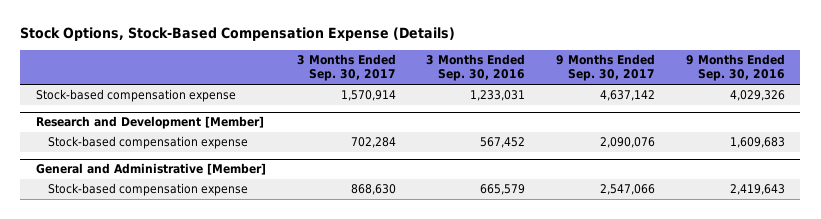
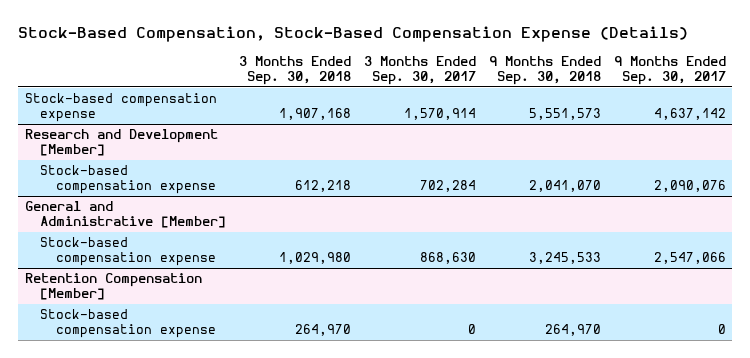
- Stock Options, Stock-Based Compensation Expense (Details)
+ Stock-Based Compensation, Stock-Based Compensation Expense (Details)
- | 3 Months Ended Sep. 30, 2017 | 3 Months Ended Sep. 30, 2016 | 9 Months Ended Sep. 30, 2017 | 9 Months Ended Sep. 30, 2016
+ | 3 Months Ended Sep. 30, 2018 | 3 Months Ended Sep. 30, 2017 | 9 Months Ended Sep. 30, 2018 | 9 Months Ended Sep. 30, 2017
+ Retention Compensation [Member]
+ Stock-based compensation expense | 264,970 | 0 | 264,970 | 0

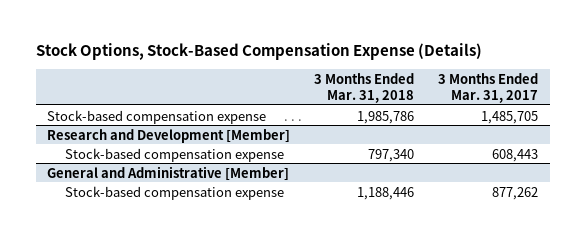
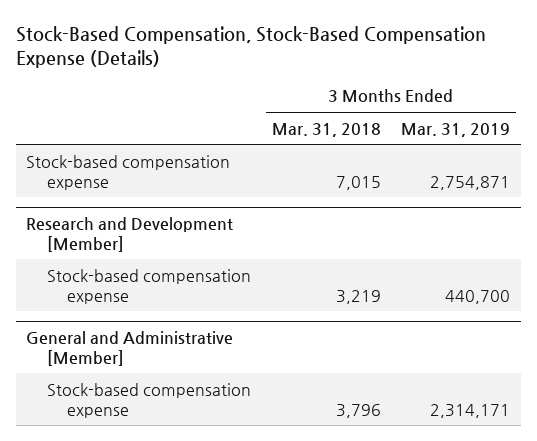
- Stock Options, Stock-Based Compensation Expense (Details)
+ Stock-Based Compensation, Stock-Based Compensation Expense (Details)
- | 3 Months Ended Mar. 31, 2018 | 3 Months Ended Mar. 31, 2017
+ | 3 Months Ended Mar. 31, 2018 | 3 Months Ended Mar. 31, 2019
- Stock-based compensation expense | 1,985,786 | 1,485,705
+ Stock-based compensation expense | 7,015 | 2,754,871
@ Research and Development [Member]
- Stock-based compensation expense | 797,340 | 608,443
+ Stock-based compensation expense | 3,219 | 440,700
@ General and Administrative [Member]
- Stock-based compensation expense | 1,188,446 | 877,262
+ Stock-based compensation expense | 3,796 | 2,314,171

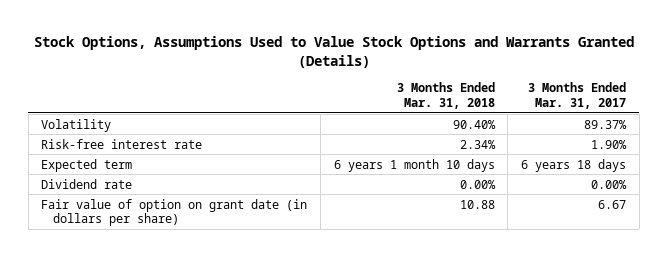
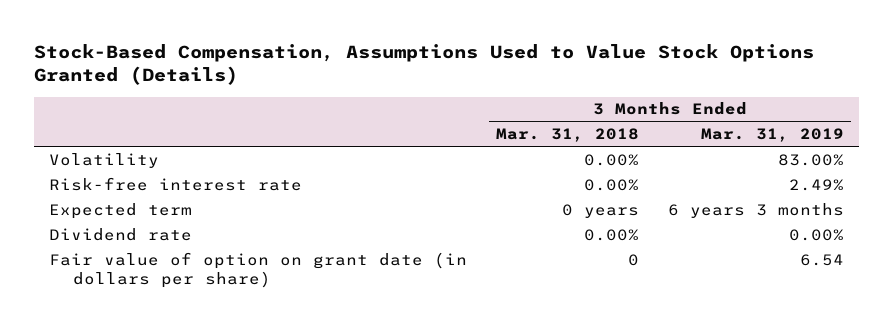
- Stock Options, Assumptions Used to Value Stock Options and Warrants Granted (Details)
+ Stock-Based Compensation, Assumptions Used to Value Stock Options Granted (Details)
- | 3 Months Ended Mar. 31, 2018 | 3 Months Ended Mar. 31, 2017
+ | 3 Months Ended Mar. 31, 2018 | 3 Months Ended Mar. 31, 2019
- Volatility | 90.40% | 89.37%
- Risk-free interest rate | 2.34% | 1.90%
- Expected term | 6 years 1 month 10 days | 6 years 18 days
+ Volatility | 0.00% | 83.00%
+ Risk-free interest rate | 0.00% | 2.49%
+ Expected term | 0 years | 6 years 3 months
- Fair value of option on grant date (in dollars per share) | 10.88 | 6.67
+ Fair value of option on grant date (in dollars per share) | 0 | 6.54

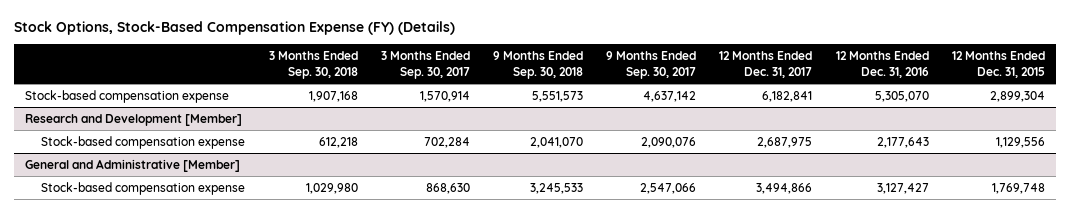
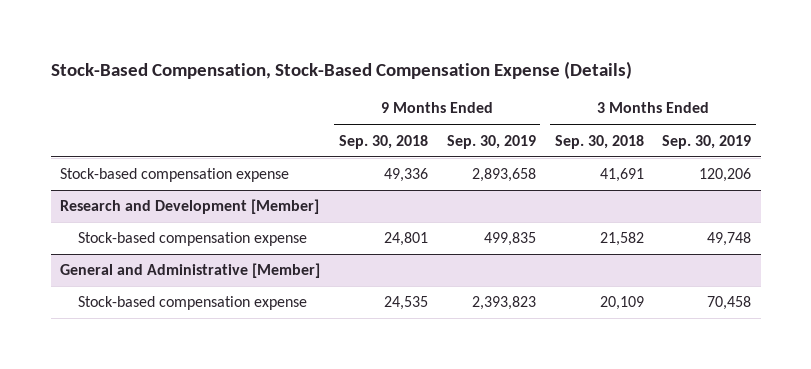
- Stock Options, Stock-Based Compensation Expense (FY) (Details)
+ Stock-Based Compensation, Stock-Based Compensation Expense (Details)
- | 3 Months Ended Sep. 30, 2018 | 3 Months Ended Sep. 30, 2017 | 9 Months Ended Sep. 30, 2018 | 9 Months Ended Sep. 30, 2017 | 12 Months Ended Dec. 31, 2017 | 12 Months Ended Dec. 31, 2016 | 12 Months Ended Dec. 31, 2015
+ | 9 Months Ended Sep. 30, 2018 | 9 Months Ended Sep. 30, 2019 | 3 Months Ended Sep. 30, 2018 | 3 Months Ended Sep. 30, 2019
- Stock-based compensation expense | 1,907,168 | 1,570,914 | 5,551,573 | 4,637,142 | 6,182,841 | 5,305,070 | 2,899,304
+ Stock-based compensation expense | 49,336 | 2,893,658 | 41,691 | 120,206
@ Research and Development [Member]
- Stock-based compensation expense | 612,218 | 702,284 | 2,041,070 | 2,090,076 | 2,687,975 | 2,177,643 | 1,129,556
+ Stock-based compensation expense | 24,801 | 499,835 | 21,582 | 49,748
@ General and Administrative [Member]
- Stock-based compensation expense | 1,029,980 | 868,630 | 3,245,533 | 2,547,066 | 3,494,866 | 3,127,427 | 1,769,748
+ Stock-based compensation expense | 24,535 | 2,393,823 | 20,109 | 70,458

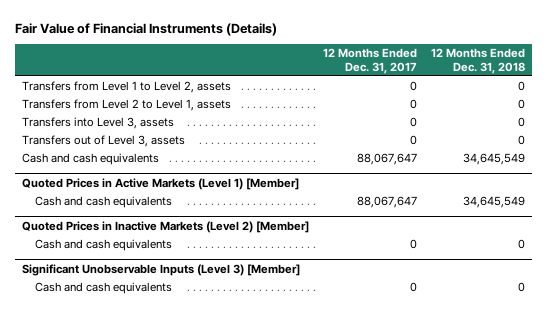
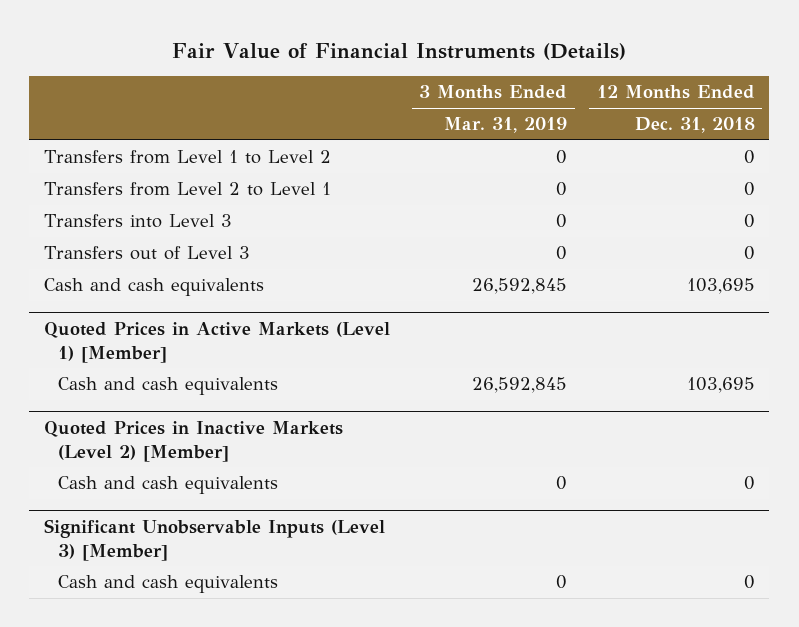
- | 12 Months Ended Dec. 31, 2017 | 12 Months Ended Dec. 31, 2018
+ | 3 Months Ended Mar. 31, 2019 | 12 Months Ended Dec. 31, 2018
- Transfers from Level 1 to Level 2, assets | 0 | 0
- Transfers from Level 2 to Level 1, assets | 0 | 0
- Transfers into Level 3, assets | 0 | 0
- Transfers out of Level 3, assets | 0 | 0
- Cash and cash equivalents | 88,067,647 | 34,645,549
+ Transfers from Level 1 to Level 2 | 0 | 0
+ Transfers from Level 2 to Level 1 | 0 | 0
+ Transfers into Level 3 | 0 | 0
+ Transfers out of Level 3 | 0 | 0
+ Cash and cash equivalents | 26,592,845 | 103,695
@ Quoted Prices in Active Markets (Level 1) [Member]
- Cash and cash equivalents | 88,067,647 | 34,645,549
+ Cash and cash equivalents | 26,592,845 | 103,695

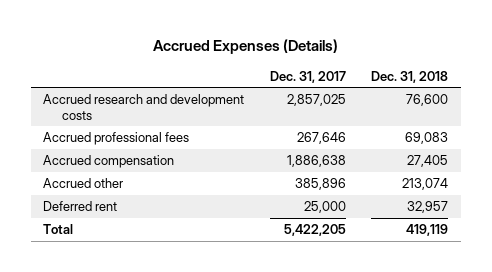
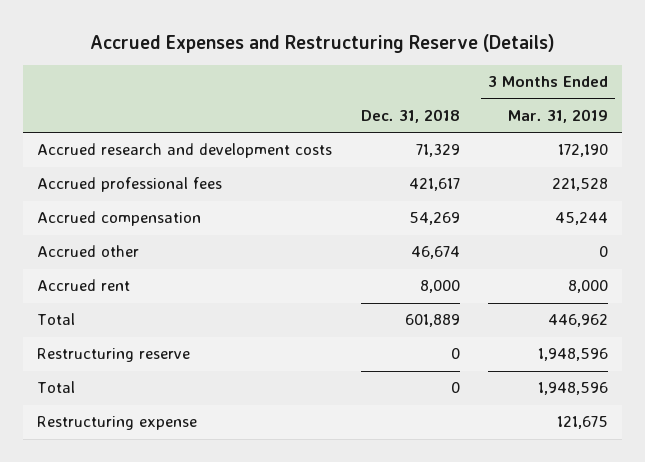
- Accrued Expenses (Details)
+ Accrued Expenses and Restructuring Reserve (Details)
- | Dec. 31, 2017 | Dec. 31, 2018
+ | Dec. 31, 2018 | 3 Months Ended Mar. 31, 2019
- Accrued research and development costs | 2,857,025 | 76,600
- Accrued professional fees | 267,646 | 69,083
- Accrued compensation | 1,886,638 | 27,405
- Accrued other | 385,896 | 213,074
- Deferred rent | 25,000 | 32,957
- Total | 5,422,205 | 419,119
+ Accrued research and development costs | 71,329 | 172,190
+ Accrued professional fees | 421,617 | 221,528
+ Accrued compensation | 54,269 | 45,244
+ Accrued other | 46,674 | 0
+ Accrued rent | 8,000 | 8,000
+ Total | 601,889 | 446,962
+ Restructuring reserve | 0 | 1,948,596
+ Total | 0 | 1,948,596
+ Restructuring expense | | 121,675

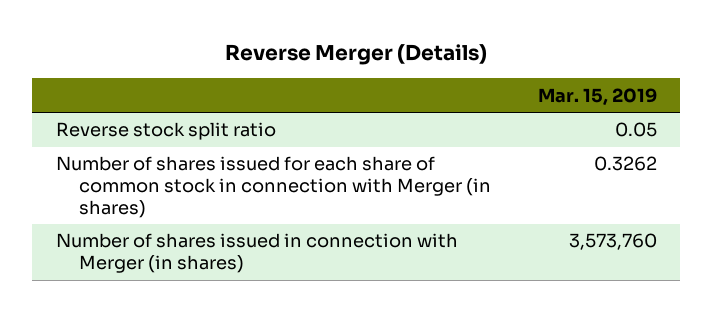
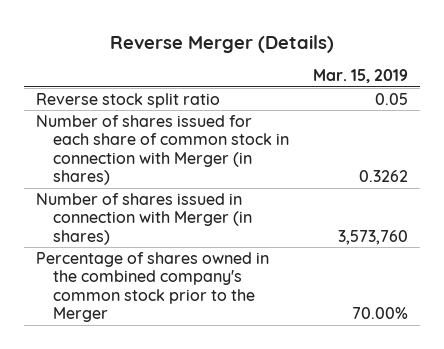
+ Percentage of shares owned in the combined company's common stock prior to the Merger | 70.00%

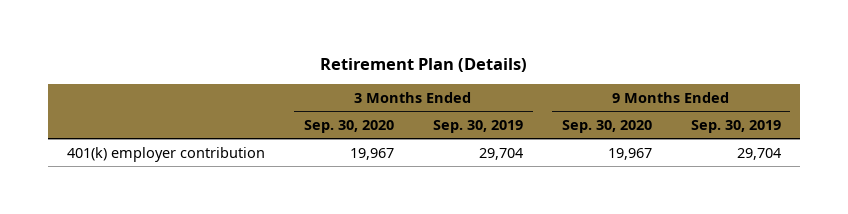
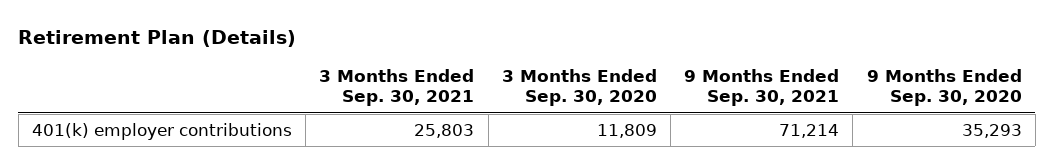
- | 3 Months Ended Sep. 30, 2020 | 3 Months Ended Sep. 30, 2019 | 9 Months Ended Sep. 30, 2020 | 9 Months Ended Sep. 30, 2019
+ | 3 Months Ended Sep. 30, 2021 | 3 Months Ended Sep. 30, 2020 | 9 Months Ended Sep. 30, 2021 | 9 Months Ended Sep. 30, 2020
- 401(k) employer contribution | 19,967 | 29,704 | 19,967 | 29,704
+ 401(k) employer contributions | 25,803 | 11,809 | 71,214 | 35,293

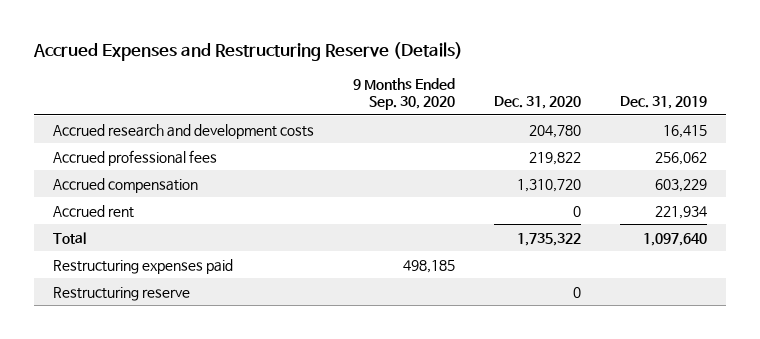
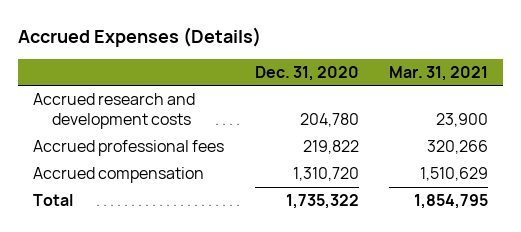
- Accrued Expenses and Restructuring Reserve (Details)
+ Accrued Expenses (Details)
- | 9 Months Ended Sep. 30, 2020 | Dec. 31, 2020 | Dec. 31, 2019
+ | Dec. 31, 2020 | Mar. 31, 2021
- Accrued rent | | 0 | 221,934
- Restructuring expenses paid | 498,185 | |
- Restructuring reserve | | 0 |

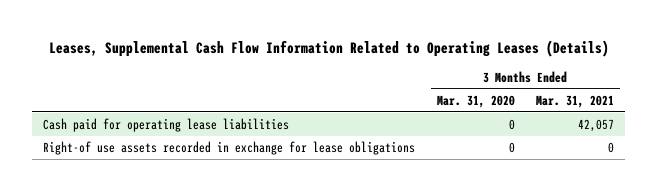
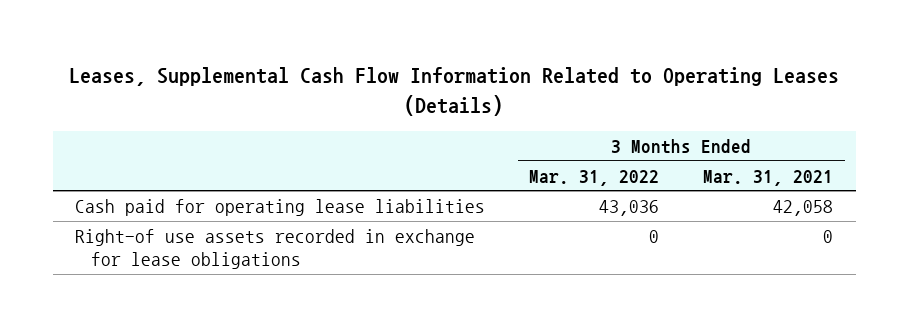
- | 3 Months Ended Mar. 31, 2020 | 3 Months Ended Mar. 31, 2021
+ | 3 Months Ended Mar. 31, 2022 | 3 Months Ended Mar. 31, 2021
- Cash paid for operating lease liabilities | 0 | 42,057
+ Cash paid for operating lease liabilities | 43,036 | 42,058

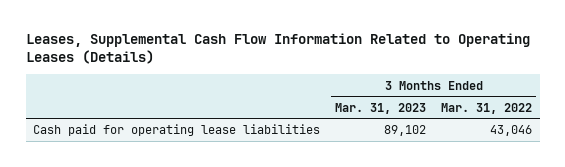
- | 3 Months Ended Mar. 31, 2022 | 3 Months Ended Mar. 31, 2021
+ | 3 Months Ended Mar. 31, 2023 | 3 Months Ended Mar. 31, 2022
- Cash paid for operating lease liabilities | 43,036 | 42,058
- Right-of use assets recorded in exchange for lease obligations | 0 | 0
+ Cash paid for operating lease liabilities | 89,102 | 43,046

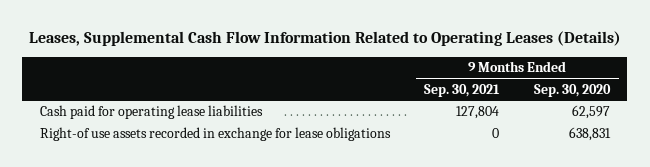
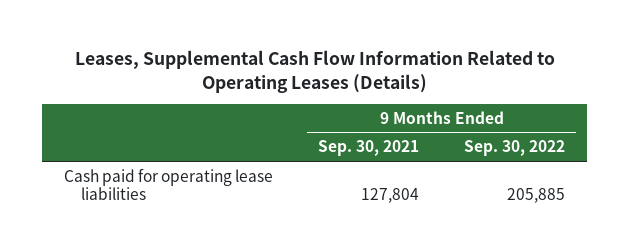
- | 9 Months Ended Sep. 30, 2021 | 9 Months Ended Sep. 30, 2020
+ | 9 Months Ended Sep. 30, 2021 | 9 Months Ended Sep. 30, 2022
- Right-of use assets recorded in exchange for lease obligations | 0 | 638,831

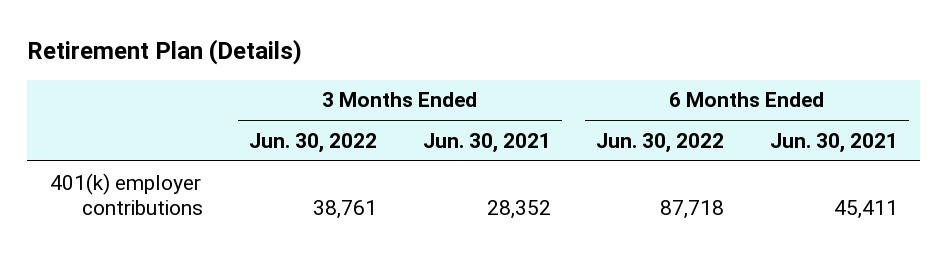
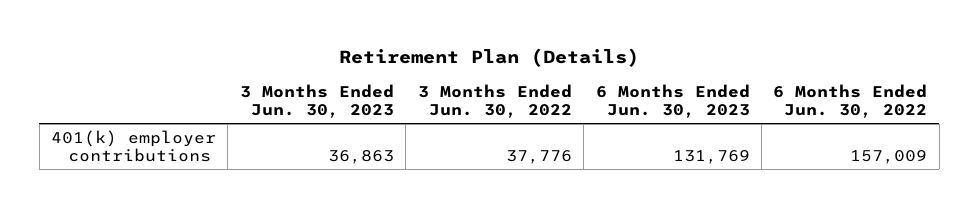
- | 3 Months Ended Jun. 30, 2022 | 3 Months Ended Jun. 30, 2021 | 6 Months Ended Jun. 30, 2022 | 6 Months Ended Jun. 30, 2021
+ | 3 Months Ended Jun. 30, 2023 | 3 Months Ended Jun. 30, 2022 | 6 Months Ended Jun. 30, 2023 | 6 Months Ended Jun. 30, 2022
- 401(k) employer contributions | 38,761 | 28,352 | 87,718 | 45,411
+ 401(k) employer contributions | 36,863 | 37,776 | 131,769 | 157,009

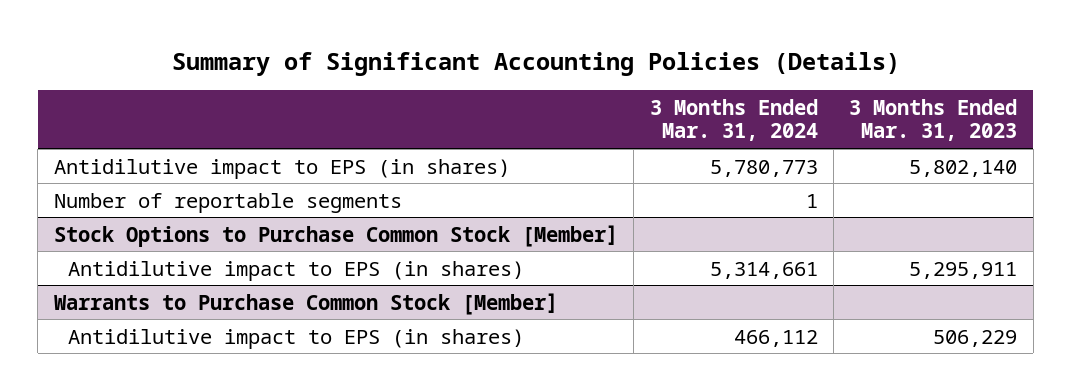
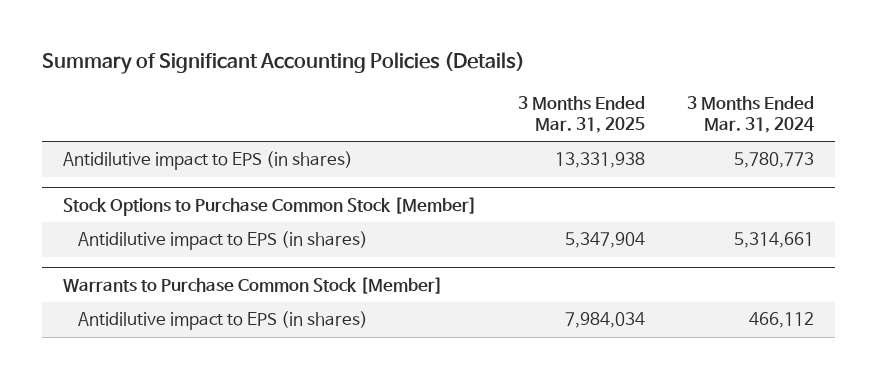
- | 3 Months Ended Mar. 31, 2024 | 3 Months Ended Mar. 31, 2023
+ | 3 Months Ended Mar. 31, 2025 | 3 Months Ended Mar. 31, 2024
- Number of reportable segments | 1 |

